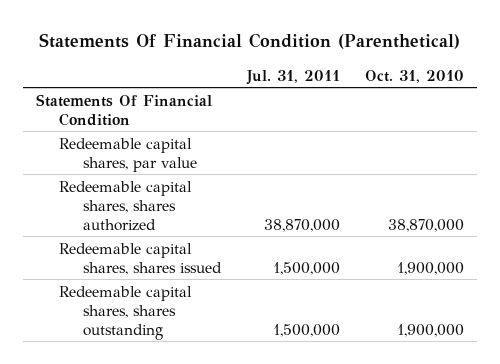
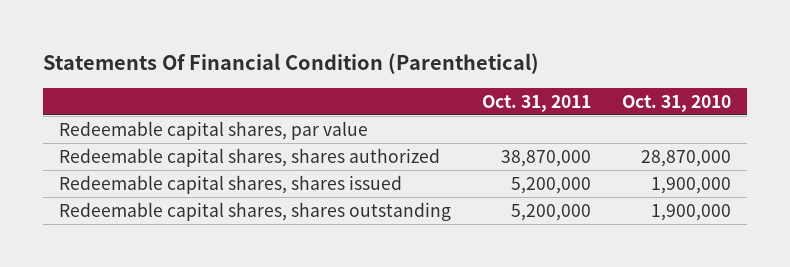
- | Jul. 31, 2011 | Oct. 31, 2010
+ | Oct. 31, 2011 | Oct. 31, 2010
- Statements Of Financial Condition
- Redeemable capital shares, shares authorized | 38,870,000 | 38,870,000
+ Redeemable capital shares, shares authorized | 38,870,000 | 28,870,000

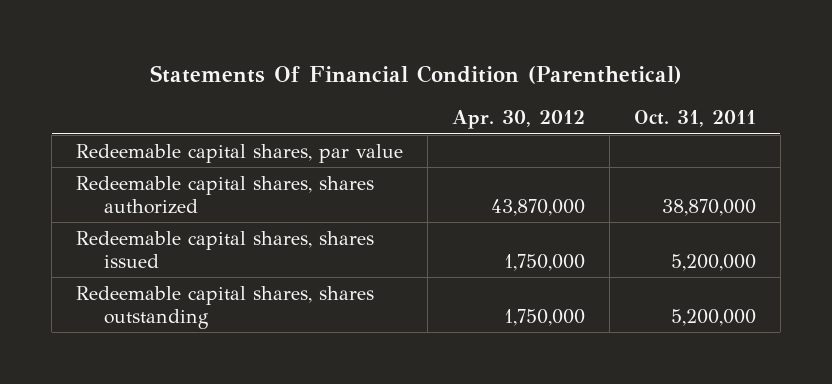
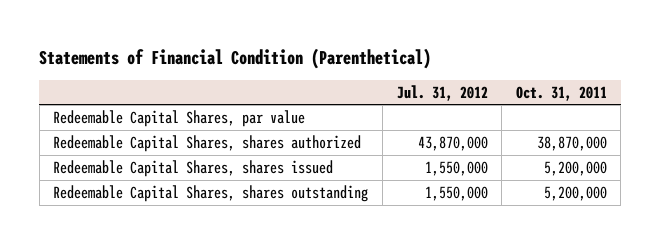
- Statements Of Financial Condition (Parenthetical)
+ Statements of Financial Condition (Parenthetical)
- | Apr. 30, 2012 | Oct. 31, 2011
+ | Jul. 31, 2012 | Oct. 31, 2011
- Redeemable capital shares, par value
- Redeemable capital shares, shares authorized | 43,870,000 | 38,870,000
- Redeemable capital shares, shares issued | 1,750,000 | 5,200,000
- Redeemable capital shares, shares outstanding | 1,750,000 | 5,200,000
+ Redeemable Capital Shares, par value
+ Redeemable Capital Shares, shares authorized | 43,870,000 | 38,870,000
+ Redeemable Capital Shares, shares issued | 1,550,000 | 5,200,000
+ Redeemable Capital Shares, shares outstanding | 1,550,000 | 5,200,000

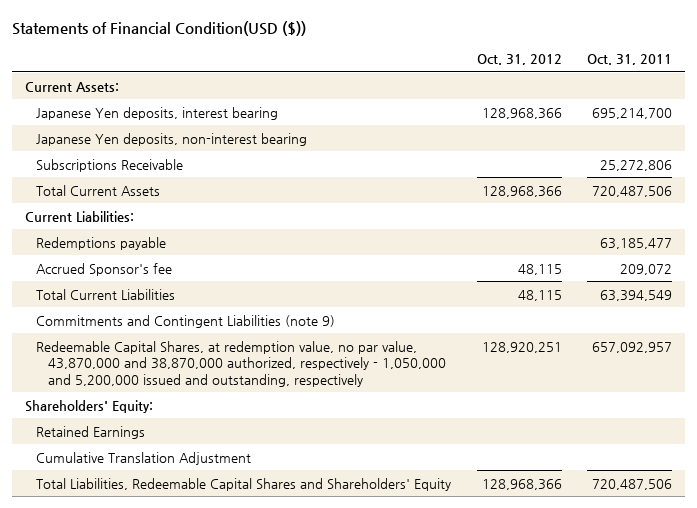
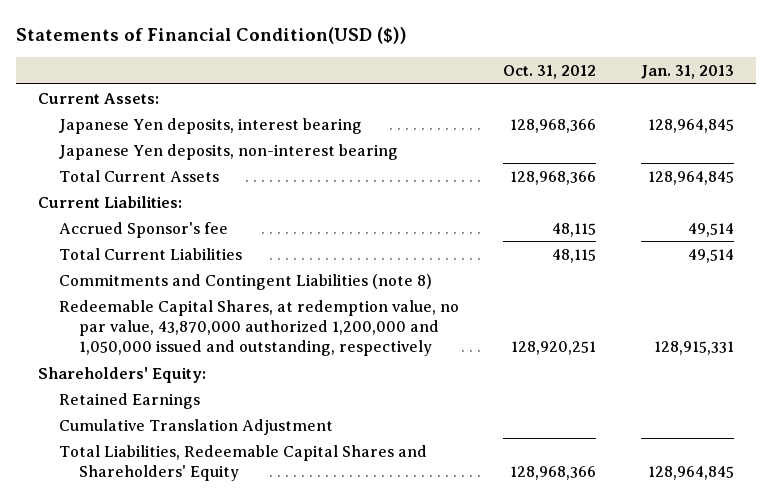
- | Oct. 31, 2012 | Oct. 31, 2011
+ | Oct. 31, 2012 | Jan. 31, 2013
- Subscriptions Receivable | | 25,272,806
- Redemptions payable | | 63,185,477
- Commitments and Contingent Liabilities (note 9)
- Redeemable Capital Shares, at redemption value, no par value, 43,870,000 and 38,870,000 authorized, respectively - 1,050,000 and 5,200,000 issued and outstanding, respectively | 128,920,251 | 657,092,957
+ Commitments and Contingent Liabilities (note 8)
+ Redeemable Capital Shares, at redemption value, no par value, 43,870,000 authorized 1,200,000 and 1,050,000 issued and outstanding, respectively | 128,920,251 | 128,915,331

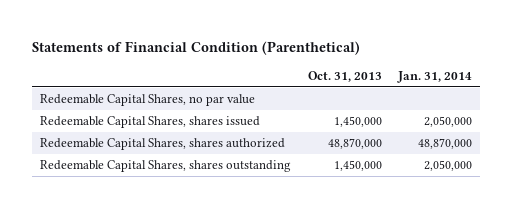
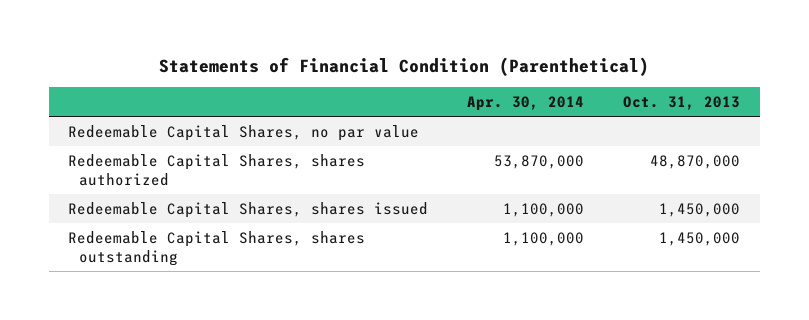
- | Oct. 31, 2013 | Jan. 31, 2014
+ | Apr. 30, 2014 | Oct. 31, 2013
moved down: Redeemable Capital Shares, shares issued | 1,100,000 | 1,450,000

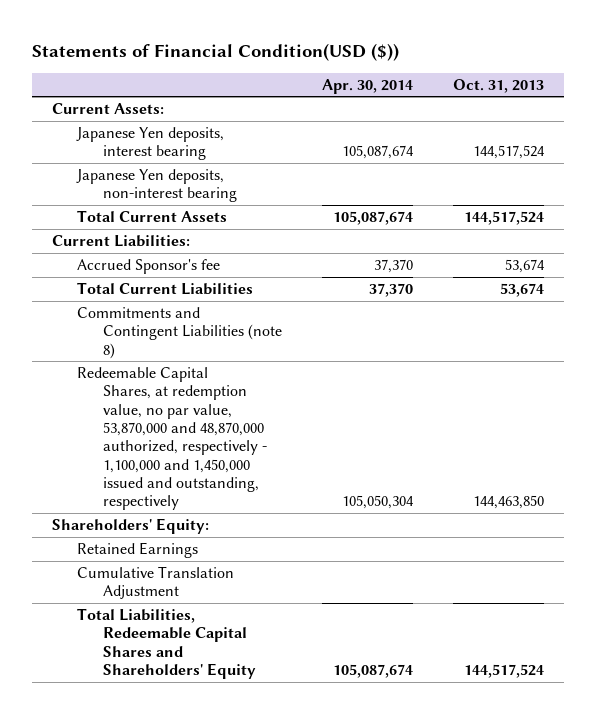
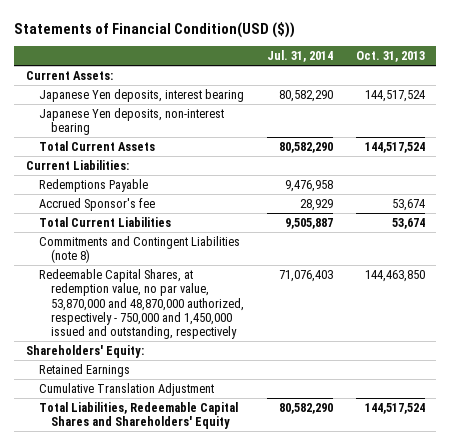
- | Apr. 30, 2014 | Oct. 31, 2013
+ | Jul. 31, 2014 | Oct. 31, 2013
+ Redemptions Payable | 9,476,958 |
- Redeemable Capital Shares, at redemption value, no par value, 53,870,000 and 48,870,000 authorized, respectively - 1,100,000 and 1,450,000 issued and outstanding, respectively | 105,050,304 | 144,463,850
+ Redeemable Capital Shares, at redemption value, no par value, 53,870,000 and 48,870,000 authorized, respectively - 750,000 and 1,450,000 issued and outstanding, respectively | 71,076,403 | 144,463,850

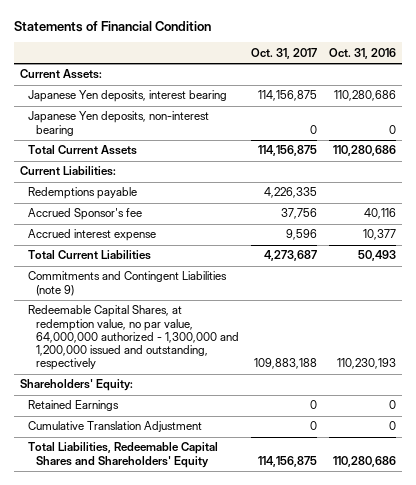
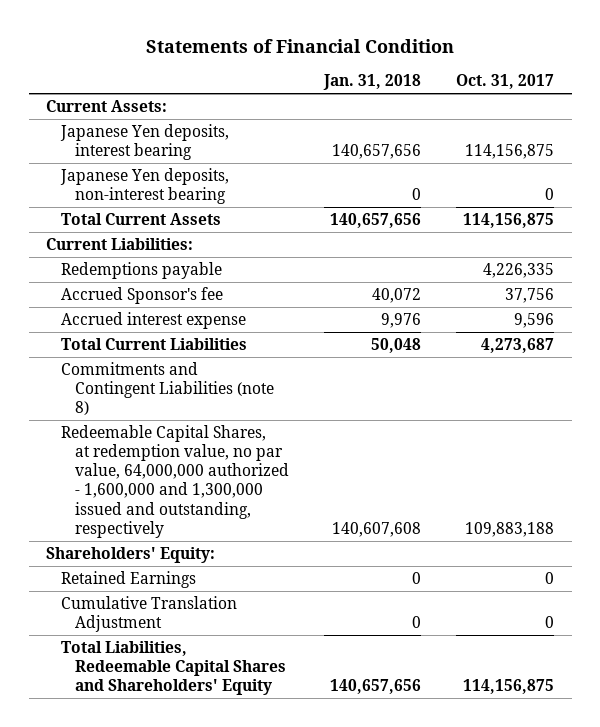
- | Oct. 31, 2017 | Oct. 31, 2016
+ | Jan. 31, 2018 | Oct. 31, 2017
- Commitments and Contingent Liabilities (note 9)
- Redeemable Capital Shares, at redemption value, no par value, 64,000,000 authorized - 1,300,000 and 1,200,000 issued and outstanding, respectively | 109,883,188 | 110,230,193
+ Commitments and Contingent Liabilities (note 8)
+ Redeemable Capital Shares, at redemption value, no par value, 64,000,000 authorized - 1,600,000 and 1,300,000 issued and outstanding, respectively | 140,607,608 | 109,883,188

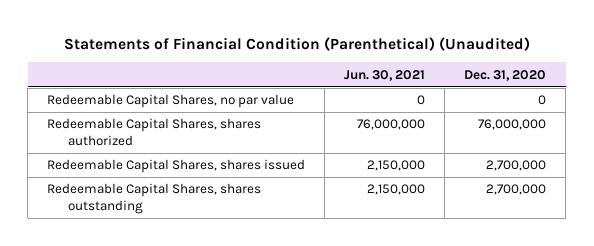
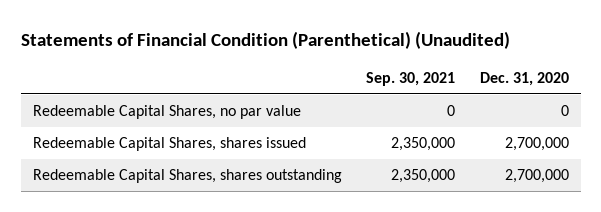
- | Jun. 30, 2021 | Dec. 31, 2020
+ | Sep. 30, 2021 | Dec. 31, 2020
- Redeemable Capital Shares, shares authorized | 76,000,000 | 76,000,000

